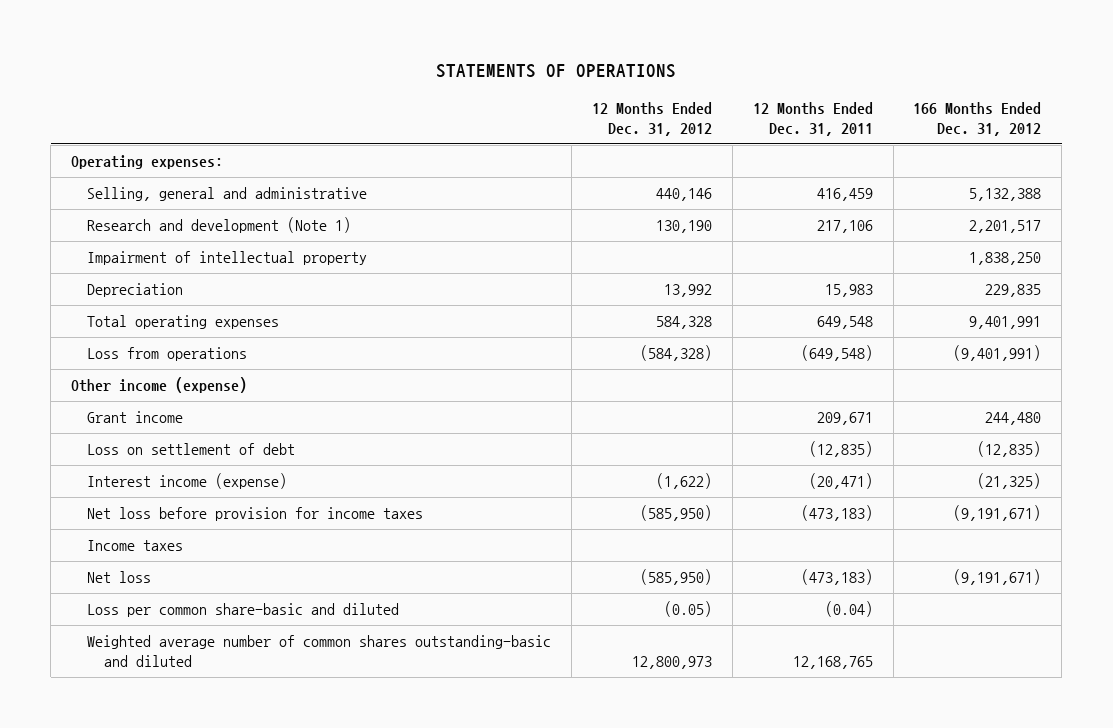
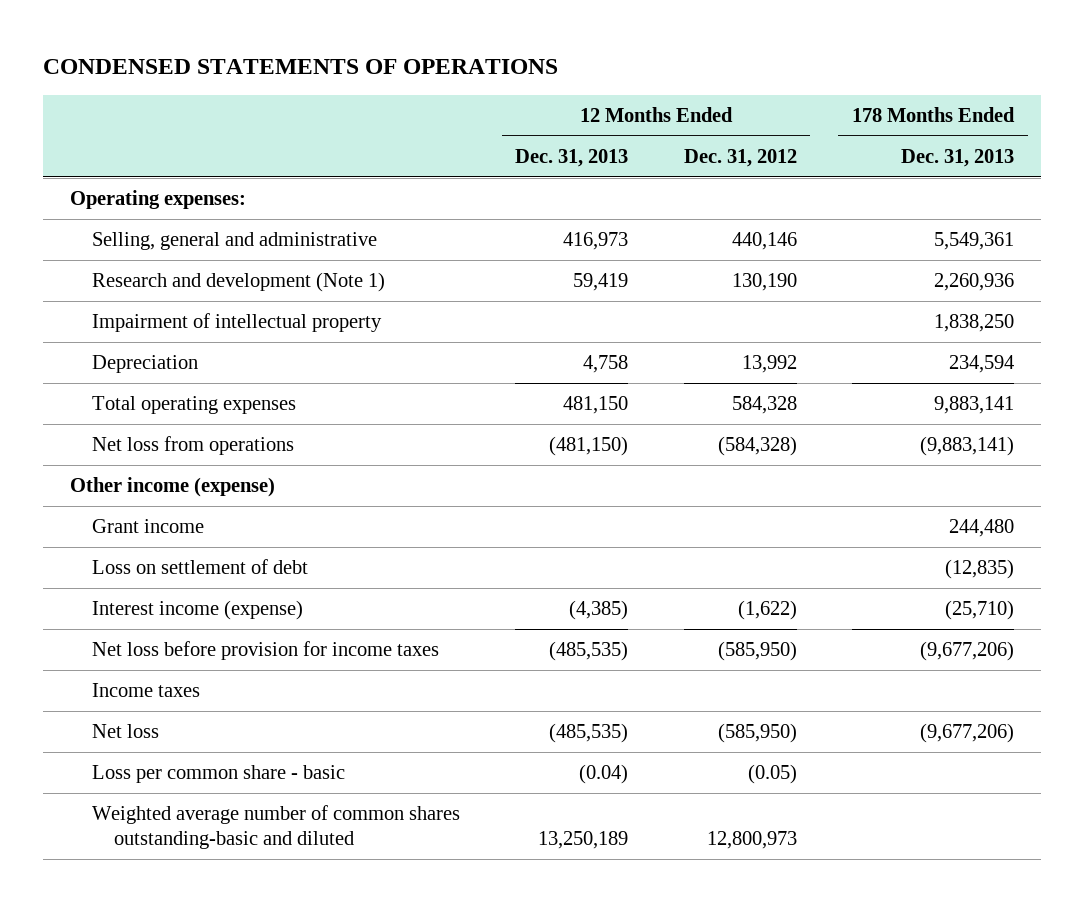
- STATEMENTS OF OPERATIONS
+ CONDENSED STATEMENTS OF OPERATIONS
- | 12 Months Ended Dec. 31, 2012 | 12 Months Ended Dec. 31, 2011 | 166 Months Ended Dec. 31, 2012
+ | 12 Months Ended Dec. 31, 2013 | 12 Months Ended Dec. 31, 2012 | 178 Months Ended Dec. 31, 2013
- Loss from operations | (584,328) | (649,548) | (9,401,991)
+ Net loss from operations | (481,150) | (584,328) | (9,883,141)
- Loss per common share-basic and diluted | (0.05) | (0.04) |
+ Loss per common share - basic | (0.04) | (0.05) |

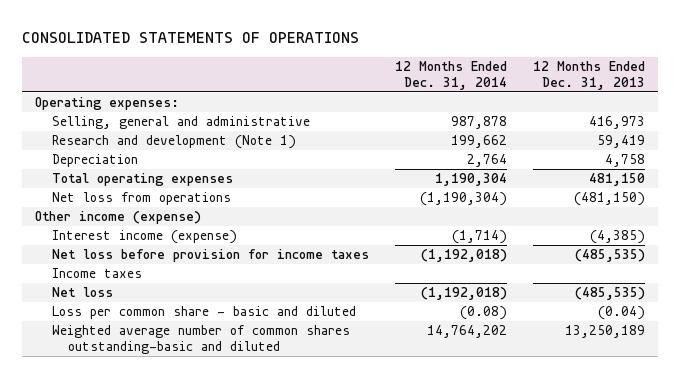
- CONDENSED STATEMENTS OF OPERATIONS
+ CONSOLIDATED STATEMENTS OF OPERATIONS
- | 12 Months Ended Dec. 31, 2013 | 12 Months Ended Dec. 31, 2012 | 178 Months Ended Dec. 31, 2013
+ | 12 Months Ended Dec. 31, 2014 | 12 Months Ended Dec. 31, 2013
- Impairment of intellectual property | | | 1,838,250
- Grant income | | | 244,480
- Loss on settlement of debt | | | (12,835)
- Loss per common share - basic | (0.04) | (0.05) |
+ Loss per common share - basic and diluted | (0.08) | (0.04)

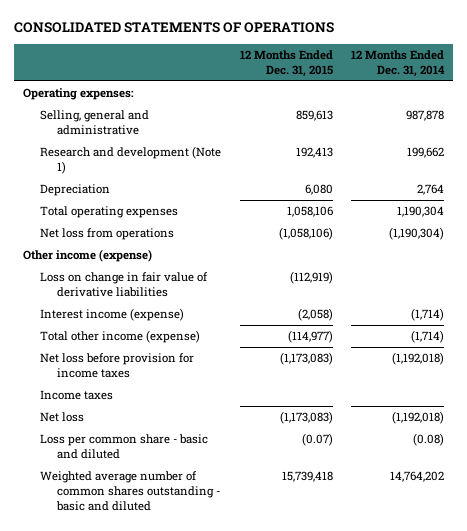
- | 12 Months Ended Dec. 31, 2014 | 12 Months Ended Dec. 31, 2013
+ | 12 Months Ended Dec. 31, 2015 | 12 Months Ended Dec. 31, 2014
+ Loss on change in fair value of derivative liabilities | (112,919) |
+ Total other income (expense) | (114,977) | (1,714)
- Weighted average number of common shares outstanding-basic and diluted | 14,764,202 | 13,250,189
+ Weighted average number of common shares outstanding - basic and diluted | 15,739,418 | 14,764,202

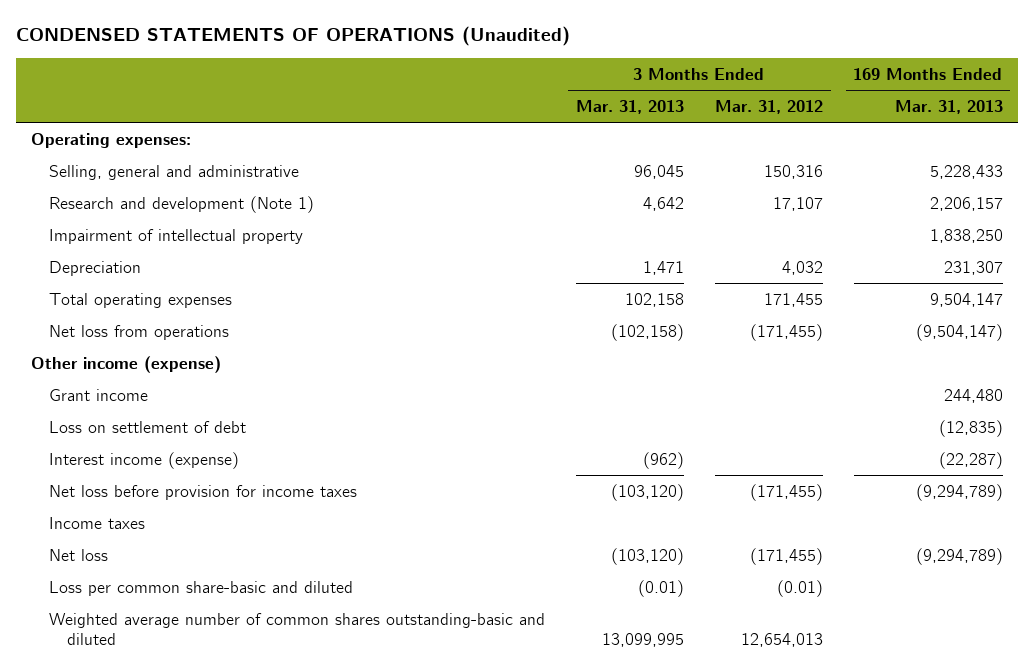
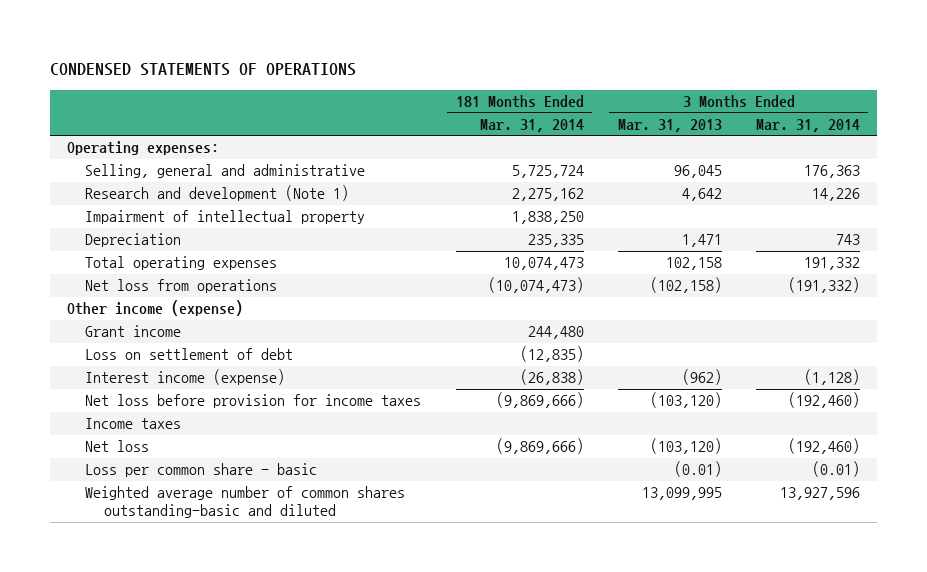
- CONDENSED STATEMENTS OF OPERATIONS (Unaudited)
+ CONDENSED STATEMENTS OF OPERATIONS
- | 3 Months Ended Mar. 31, 2013 | 3 Months Ended Mar. 31, 2012 | 169 Months Ended Mar. 31, 2013
+ | 181 Months Ended Mar. 31, 2014 | 3 Months Ended Mar. 31, 2013 | 3 Months Ended Mar. 31, 2014
- Loss per common share-basic and diluted | (0.01) | (0.01) |
+ Loss per common share - basic | | (0.01) | (0.01)

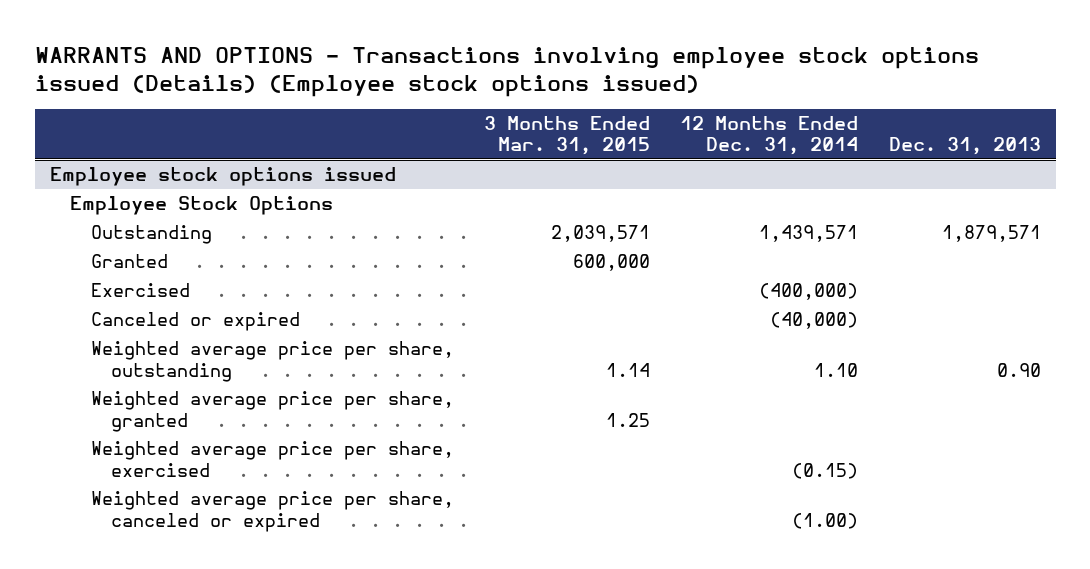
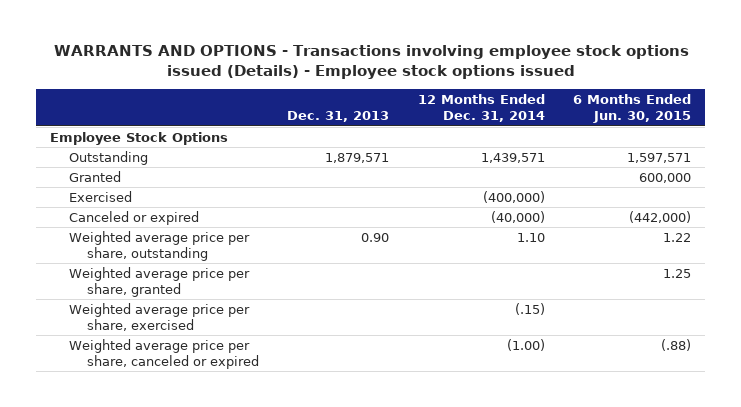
- WARRANTS AND OPTIONS - Transactions involving employee stock options issued (Details) (Employee stock options issued)
+ WARRANTS AND OPTIONS - Transactions involving employee stock options issued (Details) - Employee stock options issued
- | 3 Months Ended Mar. 31, 2015 | 12 Months Ended Dec. 31, 2014 | Dec. 31, 2013
+ | Dec. 31, 2013 | 12 Months Ended Dec. 31, 2014 | 6 Months Ended Jun. 30, 2015
- Employee stock options issued
- Weighted average price per share, exercised | | (0.15) |
+ Weighted average price per share, exercised | | (.15) |

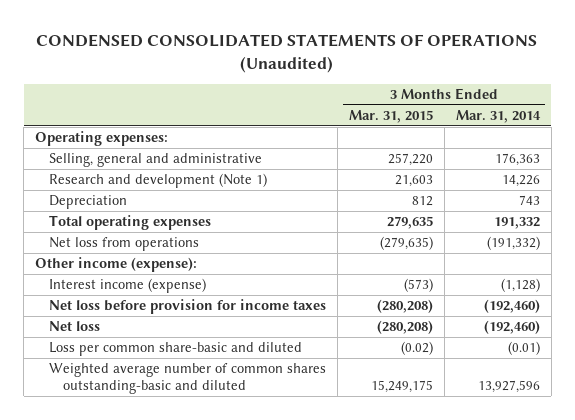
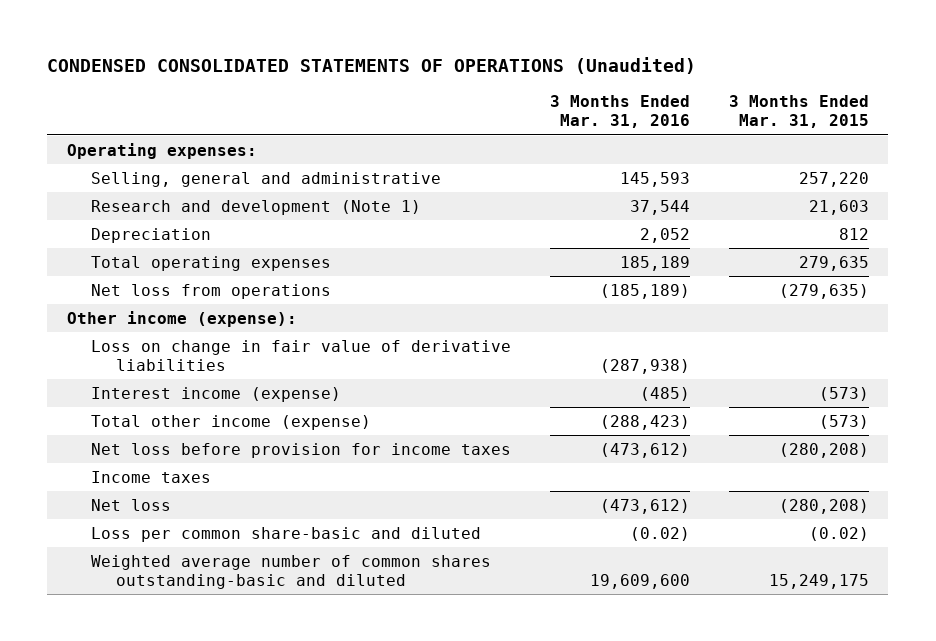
- | 3 Months Ended Mar. 31, 2015 | 3 Months Ended Mar. 31, 2014
+ | 3 Months Ended Mar. 31, 2016 | 3 Months Ended Mar. 31, 2015
+ Loss on change in fair value of derivative liabilities | (287,938) |
+ Total other income (expense) | (288,423) | (573)
+ Income taxes

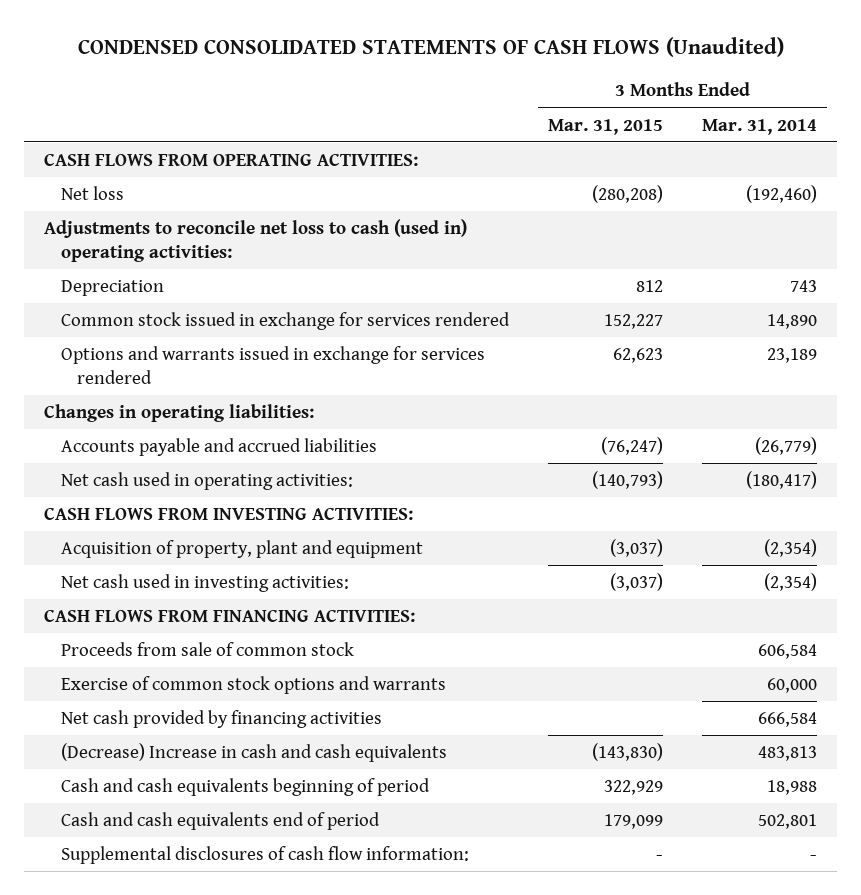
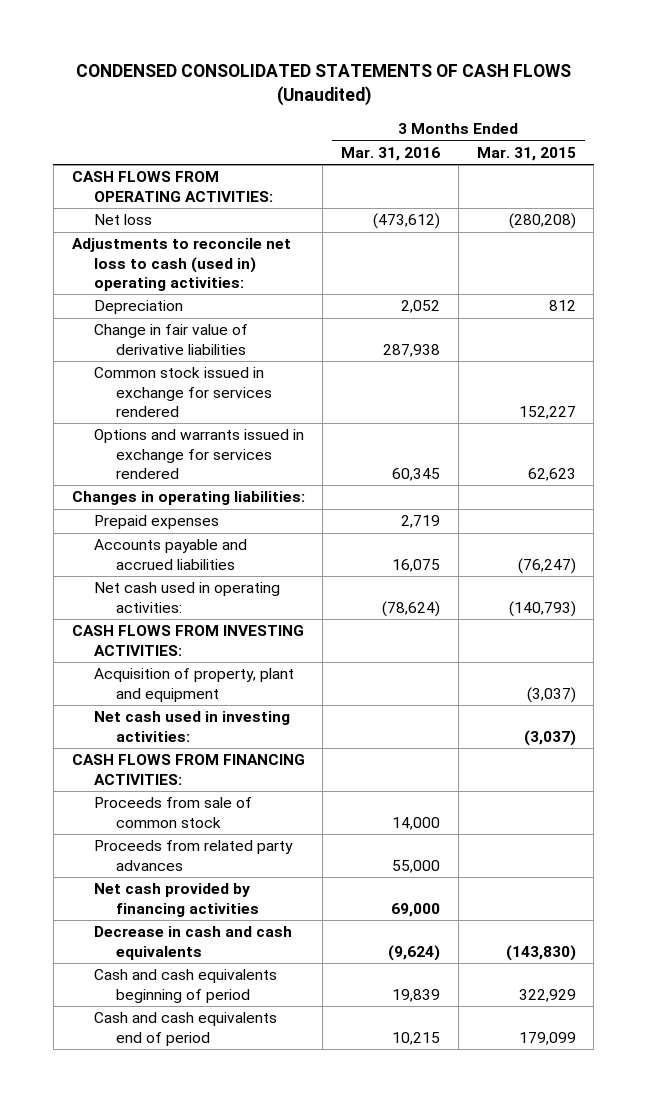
- | 3 Months Ended Mar. 31, 2015 | 3 Months Ended Mar. 31, 2014
+ | 3 Months Ended Mar. 31, 2016 | 3 Months Ended Mar. 31, 2015
+ Change in fair value of derivative liabilities | 287,938 |
+ Prepaid expenses | 2,719 |
- Exercise of common stock options and warrants | | 60,000
+ Proceeds from related party advances | 55,000 |
- (Decrease) Increase in cash and cash equivalents | (143,830) | 483,813
+ Decrease in cash and cash equivalents | (9,624) | (143,830)
- Supplemental disclosures of cash flow information: | - | -

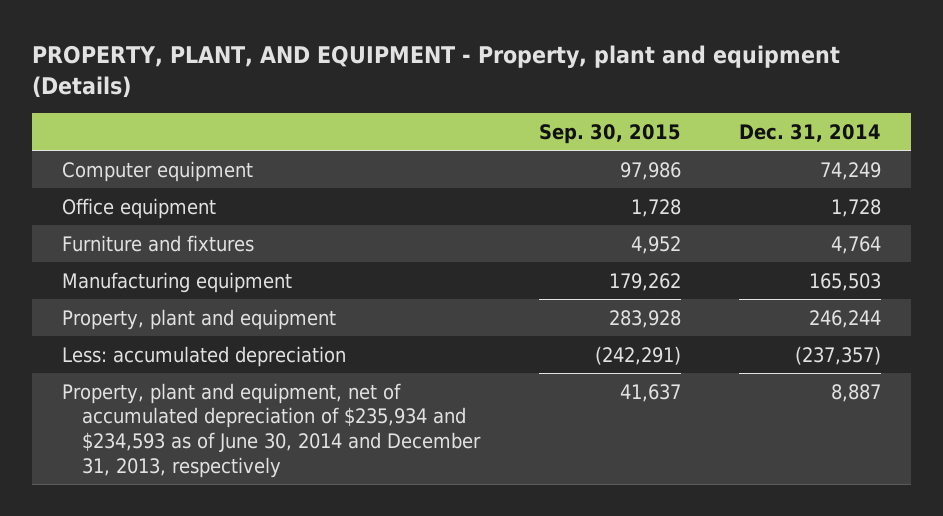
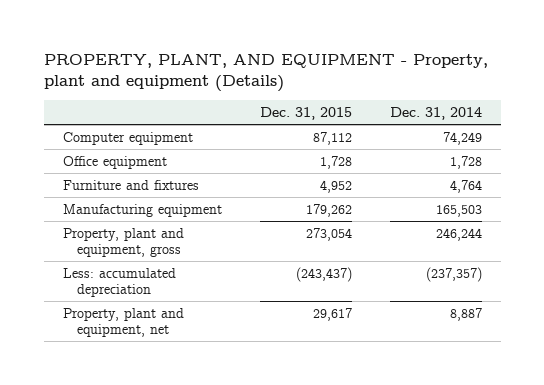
- | Sep. 30, 2015 | Dec. 31, 2014
+ | Dec. 31, 2015 | Dec. 31, 2014
- Property, plant and equipment | 283,928 | 246,244
+ Property, plant and equipment, gross | 273,054 | 246,244
- Property, plant and equipment, net of accumulated depreciation of $235,934 and $234,593 as of June 30, 2014 and December 31, 2013, respectively | 41,637 | 8,887
+ Property, plant and equipment, net | 29,617 | 8,887

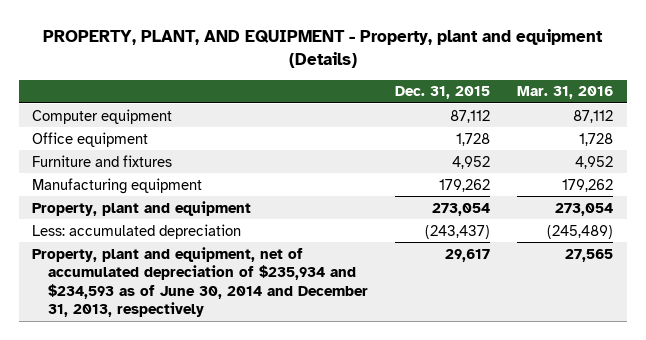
- | Dec. 31, 2015 | Dec. 31, 2014
+ | Dec. 31, 2015 | Mar. 31, 2016
- Property, plant and equipment, gross | 273,054 | 246,244
+ Property, plant and equipment | 273,054 | 273,054
- Property, plant and equipment, net | 29,617 | 8,887
+ Property, plant and equipment, net of accumulated depreciation of $235,934 and $234,593 as of June 30, 2014 and December 31, 2013, respectively | 29,617 | 27,565

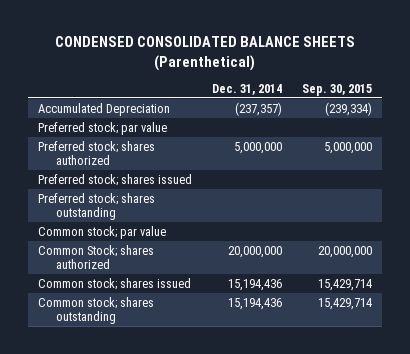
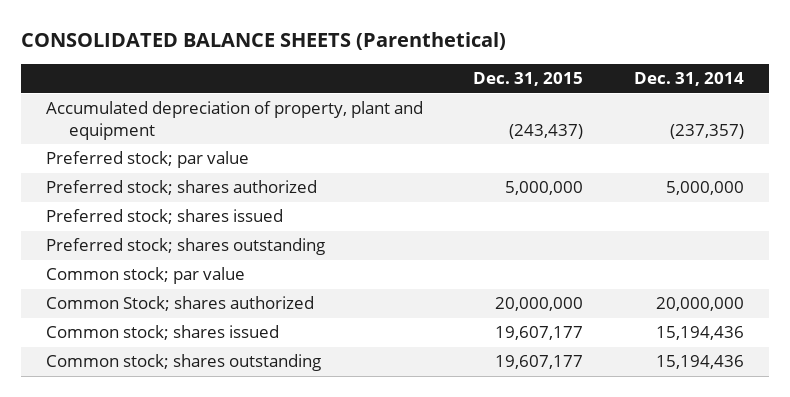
- CONDENSED CONSOLIDATED BALANCE SHEETS (Parenthetical)
+ CONSOLIDATED BALANCE SHEETS (Parenthetical)
- | Dec. 31, 2014 | Sep. 30, 2015
+ | Dec. 31, 2015 | Dec. 31, 2014
- Accumulated Depreciation | (237,357) | (239,334)
+ Accumulated depreciation of property, plant and equipment | (243,437) | (237,357)

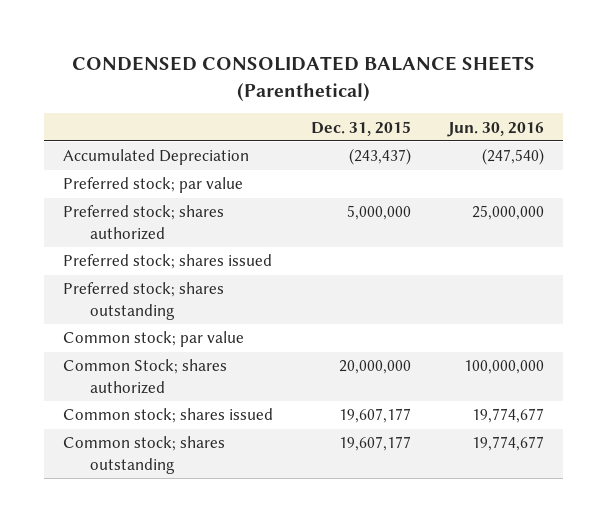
- CONSOLIDATED BALANCE SHEETS (Parenthetical)
+ CONDENSED CONSOLIDATED BALANCE SHEETS (Parenthetical)
- | Dec. 31, 2015 | Dec. 31, 2014
+ | Dec. 31, 2015 | Jun. 30, 2016
- Accumulated depreciation of property, plant and equipment | (243,437) | (237,357)
+ Accumulated Depreciation | (243,437) | (247,540)

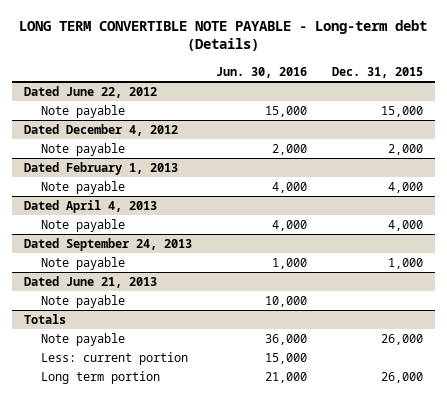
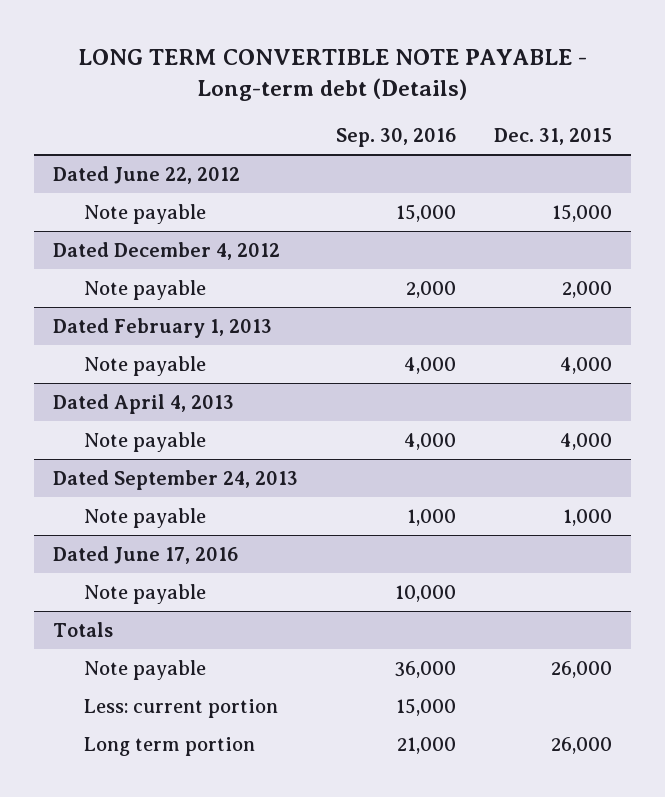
- | Jun. 30, 2016 | Dec. 31, 2015
+ | Sep. 30, 2016 | Dec. 31, 2015
- Dated June 21, 2013
+ Dated June 17, 2016

